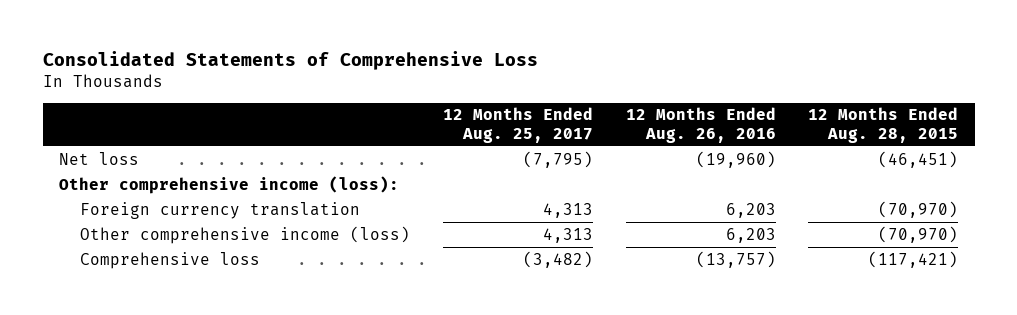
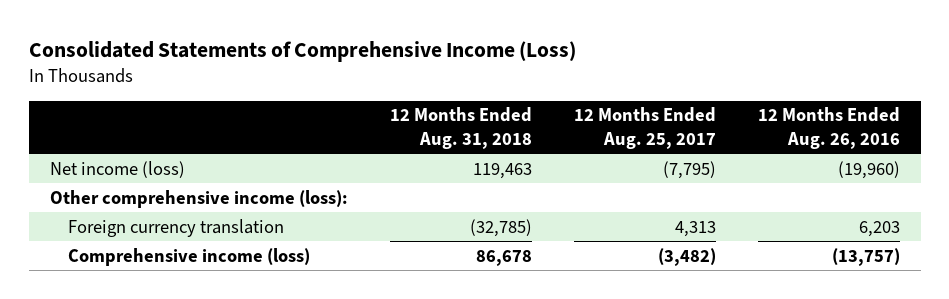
- Consolidated Statements of Comprehensive Loss
+ Consolidated Statements of Comprehensive Income (Loss)
- | 12 Months Ended Aug. 25, 2017 | 12 Months Ended Aug. 26, 2016 | 12 Months Ended Aug. 28, 2015
+ | 12 Months Ended Aug. 31, 2018 | 12 Months Ended Aug. 25, 2017 | 12 Months Ended Aug. 26, 2016
- Net loss | (7,795) | (19,960) | (46,451)
+ Net income (loss) | 119,463 | (7,795) | (19,960)
- Other comprehensive income (loss) | 4,313 | 6,203 | (70,970)
- Comprehensive loss | (3,482) | (13,757) | (117,421)
+ Comprehensive income (loss) | 86,678 | (3,482) | (13,757)

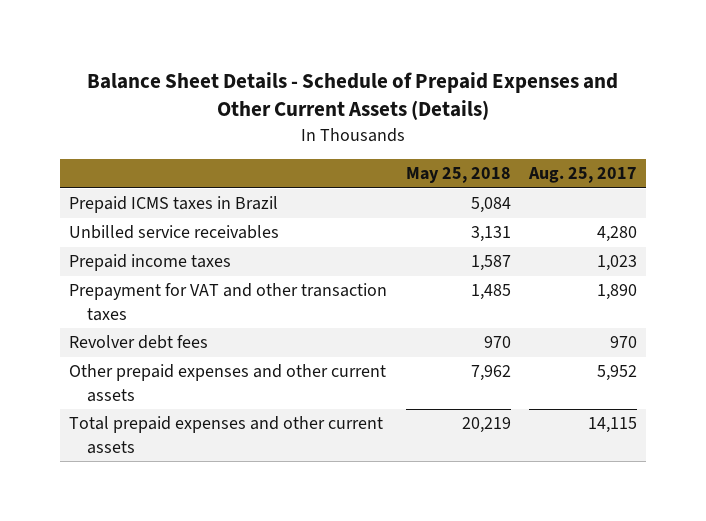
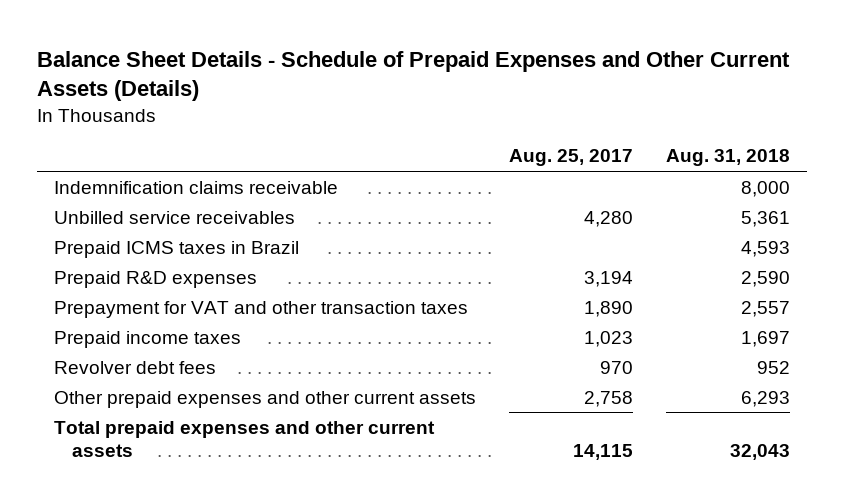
- | May 25, 2018 | Aug. 25, 2017
+ | Aug. 25, 2017 | Aug. 31, 2018
+ Indemnification claims receivable | | 8,000
moved down: Prepaid ICMS taxes in Brazil | | 4,593
+ Prepaid R&D expenses | 3,194 | 2,590
moved down: Prepaid income taxes | 1,023 | 1,697
- Other prepaid expenses and other current assets | 7,962 | 5,952
+ Other prepaid expenses and other current assets | 2,758 | 6,293

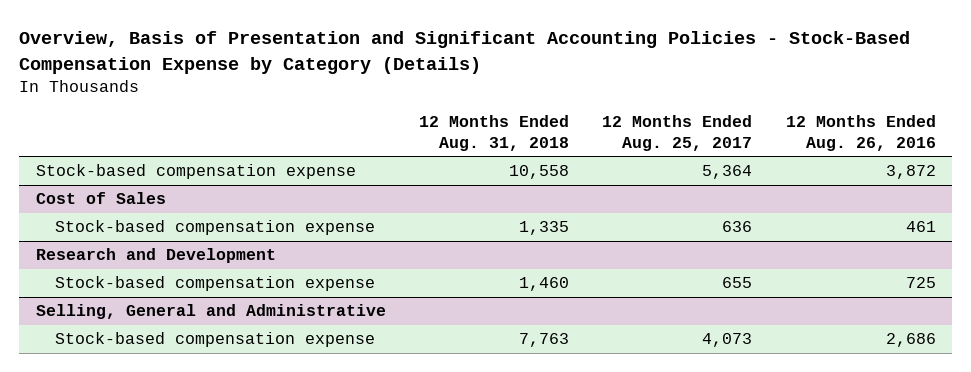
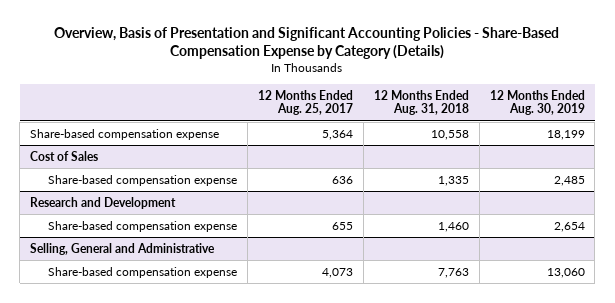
- Overview, Basis of Presentation and Significant Accounting Policies - Stock-Based Compensation Expense by Category (Details)
+ Overview, Basis of Presentation and Significant Accounting Policies - Share-Based Compensation Expense by Category (Details)
- | 12 Months Ended Aug. 31, 2018 | 12 Months Ended Aug. 25, 2017 | 12 Months Ended Aug. 26, 2016
+ | 12 Months Ended Aug. 25, 2017 | 12 Months Ended Aug. 31, 2018 | 12 Months Ended Aug. 30, 2019
- Stock-based compensation expense | 10,558 | 5,364 | 3,872
+ Share-based compensation expense | 5,364 | 10,558 | 18,199
@ Cost of Sales
- Stock-based compensation expense | 1,335 | 636 | 461
+ Share-based compensation expense | 636 | 1,335 | 2,485
@ Research and Development
- Stock-based compensation expense | 1,460 | 655 | 725
+ Share-based compensation expense | 655 | 1,460 | 2,654
@ Selling, General and Administrative
- Stock-based compensation expense | 7,763 | 4,073 | 2,686
+ Share-based compensation expense | 4,073 | 7,763 | 13,060

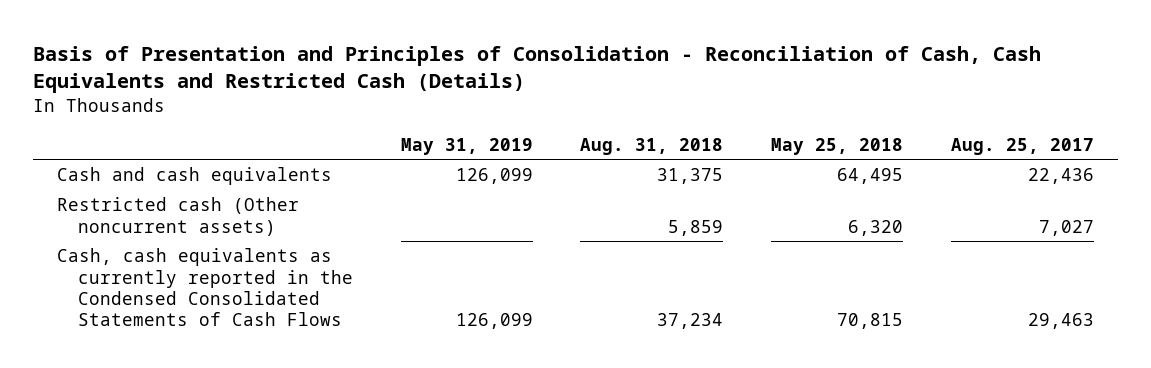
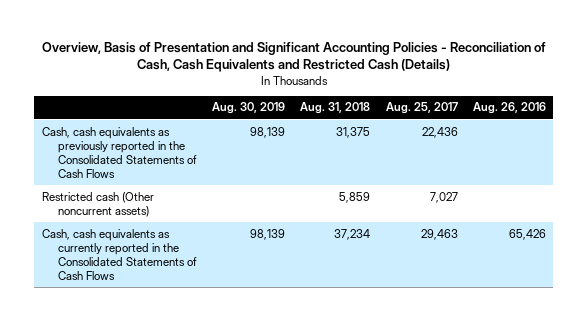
- Basis of Presentation and Principles of Consolidation - Reconciliation of Cash, Cash Equivalents and Restricted Cash (Details)
+ Overview, Basis of Presentation and Significant Accounting Policies - Reconciliation of Cash, Cash Equivalents and Restricted Cash (Details)
- | May 31, 2019 | Aug. 31, 2018 | May 25, 2018 | Aug. 25, 2017
+ | Aug. 30, 2019 | Aug. 31, 2018 | Aug. 25, 2017 | Aug. 26, 2016
- Cash and cash equivalents | 126,099 | 31,375 | 64,495 | 22,436
+ Cash, cash equivalents as previously reported in the Consolidated Statements of Cash Flows | 98,139 | 31,375 | 22,436 |
- Cash, cash equivalents as currently reported in the Condensed Consolidated Statements of Cash Flows | 126,099 | 37,234 | 70,815 | 29,463
+ Cash, cash equivalents as currently reported in the Consolidated Statements of Cash Flows | 98,139 | 37,234 | 29,463 | 65,426

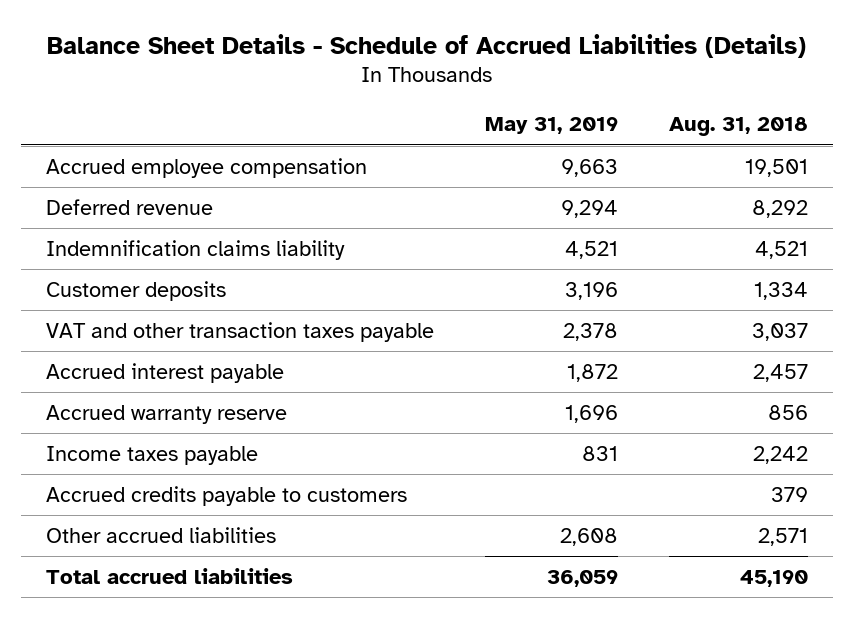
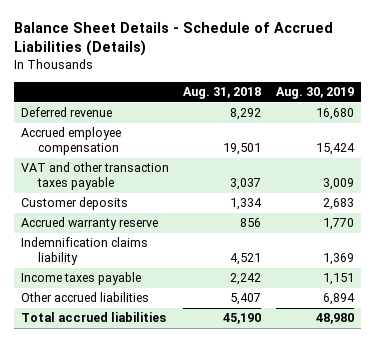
- | May 31, 2019 | Aug. 31, 2018
+ | Aug. 31, 2018 | Aug. 30, 2019
moved down: Accrued employee compensation | 19,501 | 15,424
- Accrued interest payable | 1,872 | 2,457
moved down: Customer deposits | 1,334 | 2,683
moved down: Indemnification claims liability | 4,521 | 1,369
- Accrued credits payable to customers | | 379
- Other accrued liabilities | 2,608 | 2,571
+ Other accrued liabilities | 5,407 | 6,894

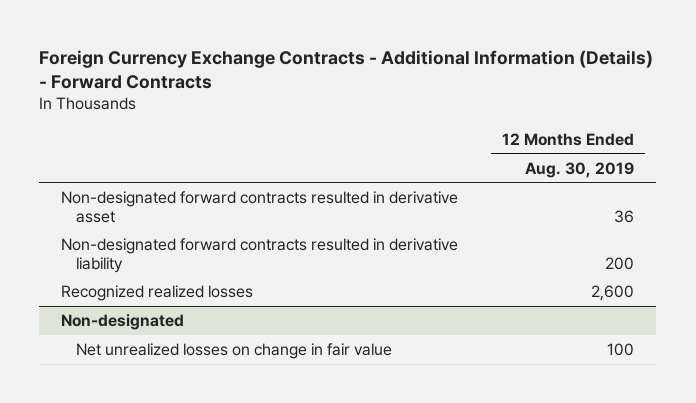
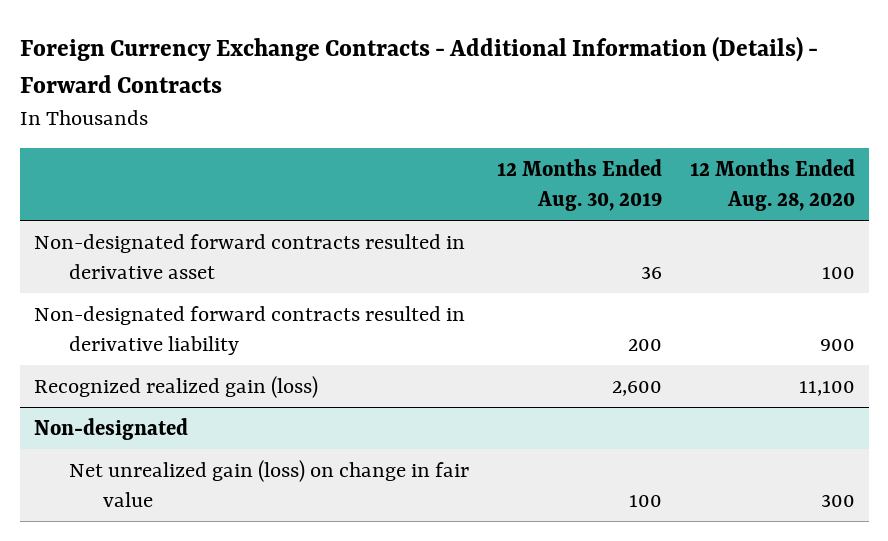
- | 12 Months Ended Aug. 30, 2019
+ | 12 Months Ended Aug. 30, 2019 | 12 Months Ended Aug. 28, 2020
- Recognized realized losses | 2,600
+ Recognized realized gain (loss) | 2,600 | 11,100
@ Non-designated
- Net unrealized losses on change in fair value | 100
+ Net unrealized gain (loss) on change in fair value | 100 | 300

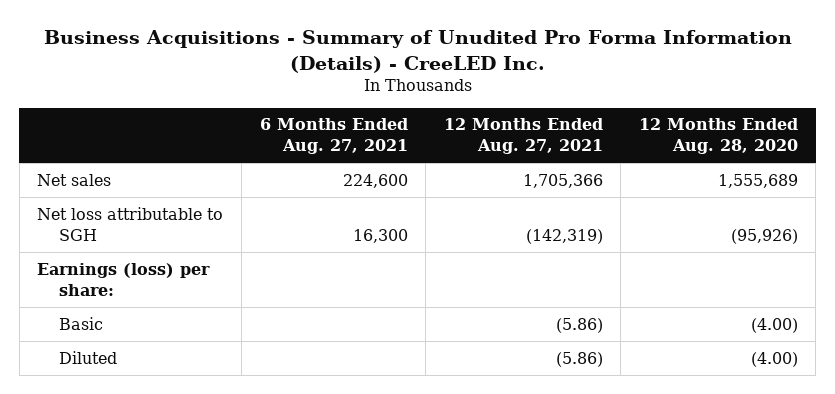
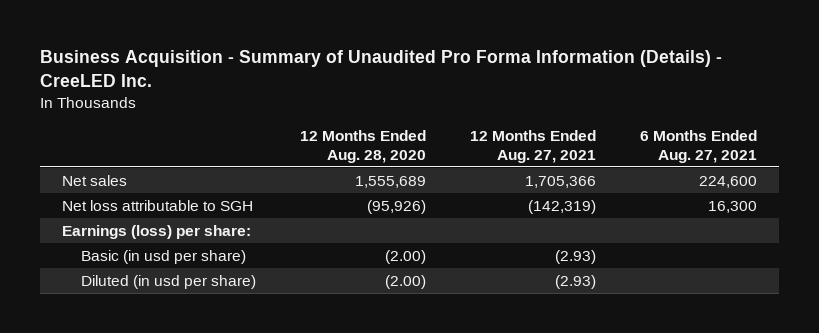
- Business Acquisitions - Summary of Unudited Pro Forma Information (Details) - CreeLED Inc.
+ Business Acquisition - Summary of Unaudited Pro Forma Information (Details) - CreeLED Inc.
- | 6 Months Ended Aug. 27, 2021 | 12 Months Ended Aug. 27, 2021 | 12 Months Ended Aug. 28, 2020
+ | 12 Months Ended Aug. 28, 2020 | 12 Months Ended Aug. 27, 2021 | 6 Months Ended Aug. 27, 2021
- Basic | | (5.86) | (4.00)
- Diluted | | (5.86) | (4.00)
+ Basic (in usd per share) | (2.00) | (2.93) |
+ Diluted (in usd per share) | (2.00) | (2.93) |

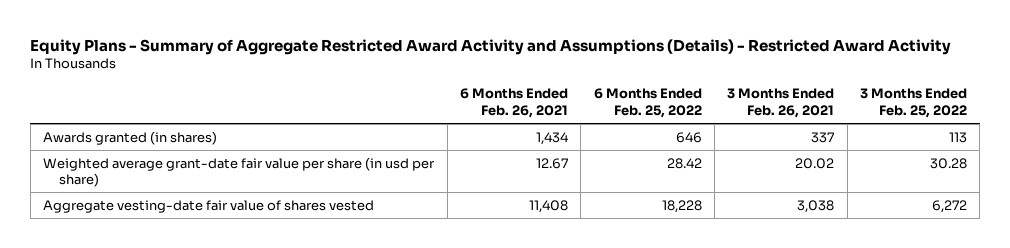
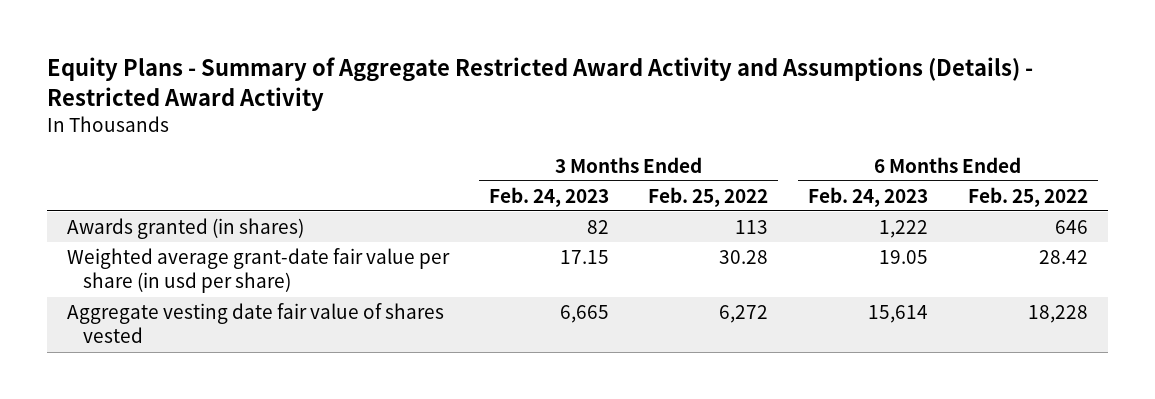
- | 6 Months Ended Feb. 26, 2021 | 6 Months Ended Feb. 25, 2022 | 3 Months Ended Feb. 26, 2021 | 3 Months Ended Feb. 25, 2022
+ | 3 Months Ended Feb. 24, 2023 | 3 Months Ended Feb. 25, 2022 | 6 Months Ended Feb. 24, 2023 | 6 Months Ended Feb. 25, 2022
- Aggregate vesting-date fair value of shares vested | 11,408 | 18,228 | 3,038 | 6,272
+ Aggregate vesting date fair value of shares vested | 6,665 | 6,272 | 15,614 | 18,228

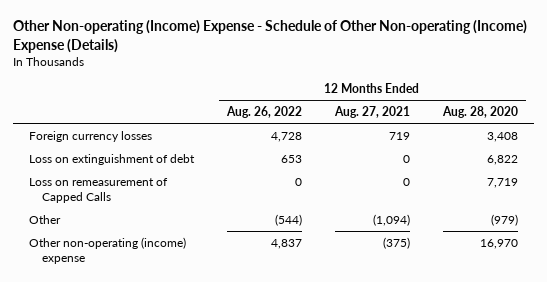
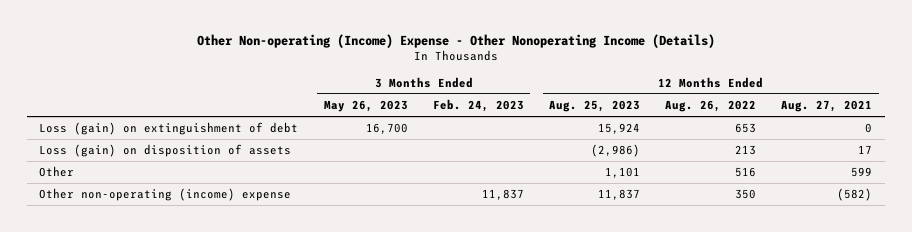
- Other Non-operating (Income) Expense - Schedule of Other Non-operating (Income) Expense (Details)
+ Other Non-operating (Income) Expense - Other Nonoperating Income (Details)
- | 12 Months Ended Aug. 26, 2022 | 12 Months Ended Aug. 27, 2021 | 12 Months Ended Aug. 28, 2020
+ | 3 Months Ended May 26, 2023 | 3 Months Ended Feb. 24, 2023 | 12 Months Ended Aug. 25, 2023 | 12 Months Ended Aug. 26, 2022 | 12 Months Ended Aug. 27, 2021
- Foreign currency losses | 4,728 | 719 | 3,408
- Loss on extinguishment of debt | 653 | 0 | 6,822
- Loss on remeasurement of Capped Calls | 0 | 0 | 7,719
- Other | (544) | (1,094) | (979)
- Other non-operating (income) expense | 4,837 | (375) | 16,970
+ Loss (gain) on extinguishment of debt | 16,700 | | 15,924 | 653 | 0
+ Loss (gain) on disposition of assets | | | (2,986) | 213 | 17
+ Other | | | 1,101 | 516 | 599
+ Other non-operating (income) expense | | 11,837 | 11,837 | 350 | (582)

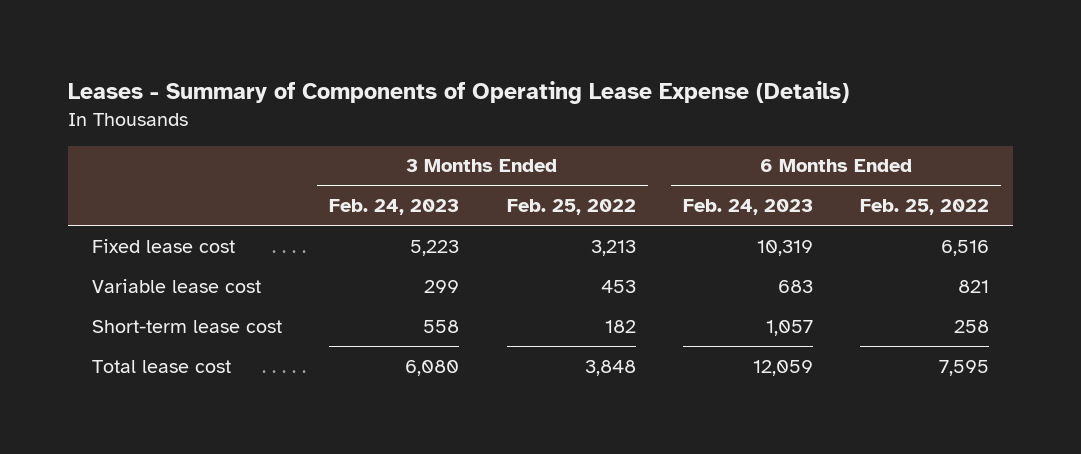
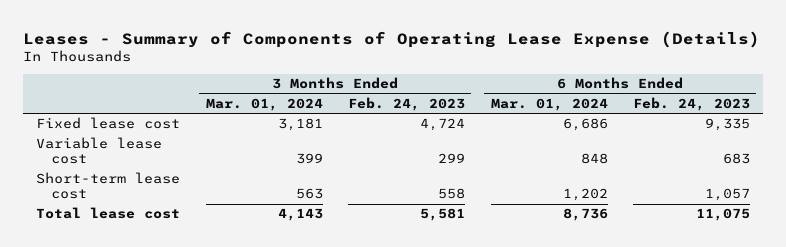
- | 3 Months Ended Feb. 24, 2023 | 3 Months Ended Feb. 25, 2022 | 6 Months Ended Feb. 24, 2023 | 6 Months Ended Feb. 25, 2022
+ | 3 Months Ended Mar. 01, 2024 | 3 Months Ended Feb. 24, 2023 | 6 Months Ended Mar. 01, 2024 | 6 Months Ended Feb. 24, 2023
- Fixed lease cost | 5,223 | 3,213 | 10,319 | 6,516
+ Fixed lease cost | 3,181 | 4,724 | 6,686 | 9,335
- Total lease cost | 6,080 | 3,848 | 12,059 | 7,595
+ Total lease cost | 4,143 | 5,581 | 8,736 | 11,075

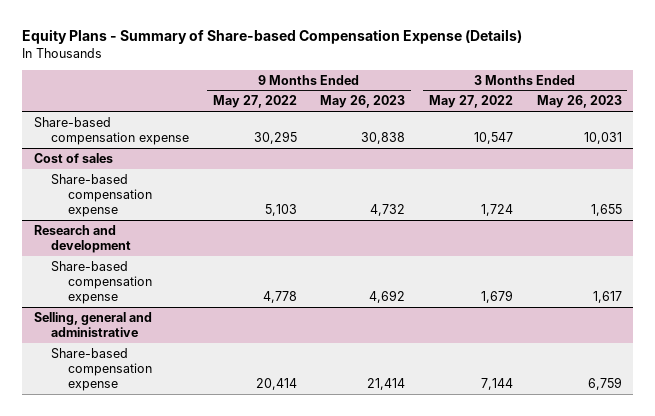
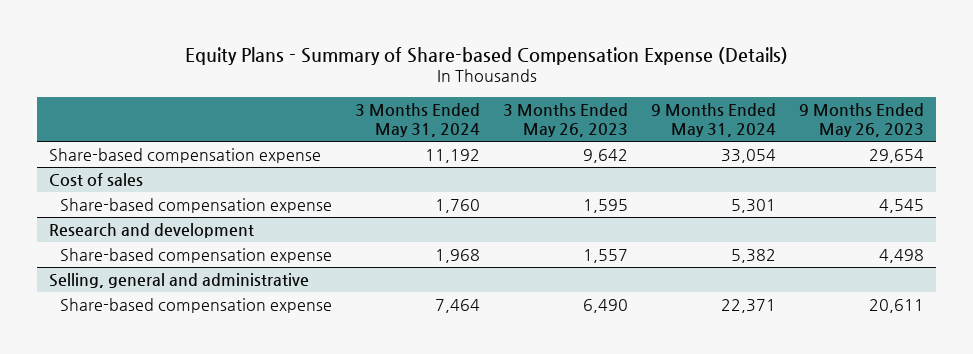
- | 9 Months Ended May 27, 2022 | 9 Months Ended May 26, 2023 | 3 Months Ended May 27, 2022 | 3 Months Ended May 26, 2023
+ | 3 Months Ended May 31, 2024 | 3 Months Ended May 26, 2023 | 9 Months Ended May 31, 2024 | 9 Months Ended May 26, 2023
- Share-based compensation expense | 30,295 | 30,838 | 10,547 | 10,031
+ Share-based compensation expense | 11,192 | 9,642 | 33,054 | 29,654
@ Cost of sales
- Share-based compensation expense | 5,103 | 4,732 | 1,724 | 1,655
+ Share-based compensation expense | 1,760 | 1,595 | 5,301 | 4,545
@ Research and development
- Share-based compensation expense | 4,778 | 4,692 | 1,679 | 1,617
+ Share-based compensation expense | 1,968 | 1,557 | 5,382 | 4,498
@ Selling, general and administrative
- Share-based compensation expense | 20,414 | 21,414 | 7,144 | 6,759
+ Share-based compensation expense | 7,464 | 6,490 | 22,371 | 20,611

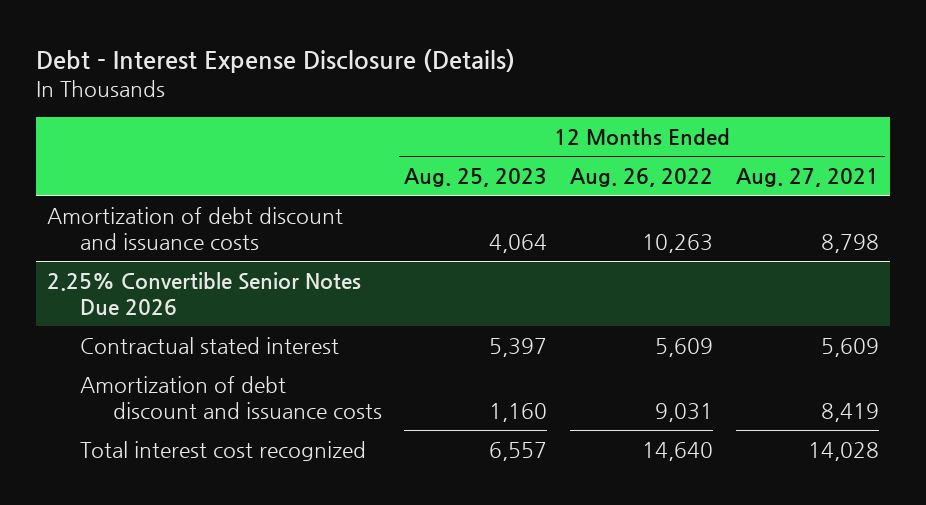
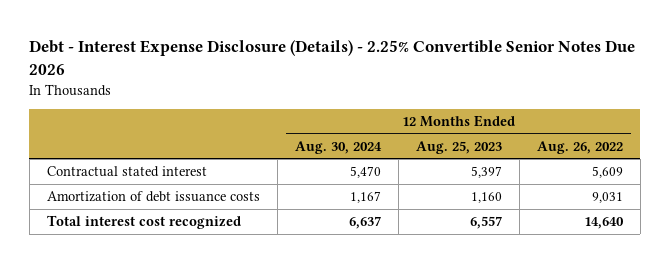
- Debt - Interest Expense Disclosure (Details)
+ Debt - Interest Expense Disclosure (Details) - 2.25% Convertible Senior Notes Due 2026
- | 12 Months Ended Aug. 25, 2023 | 12 Months Ended Aug. 26, 2022 | 12 Months Ended Aug. 27, 2021
+ | 12 Months Ended Aug. 30, 2024 | 12 Months Ended Aug. 25, 2023 | 12 Months Ended Aug. 26, 2022
- Amortization of debt discount and issuance costs | 4,064 | 10,263 | 8,798
- 2.25% Convertible Senior Notes Due 2026
- Amortization of debt discount and issuance costs | 1,160 | 9,031 | 8,419
+ Amortization of debt issuance costs | 1,167 | 1,160 | 9,031

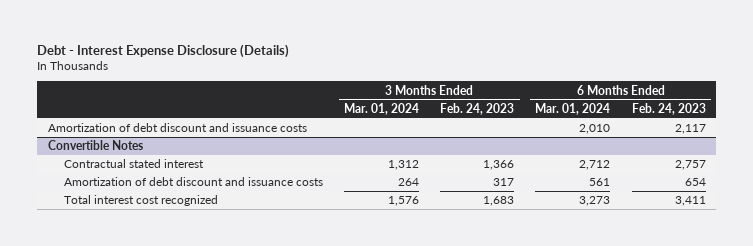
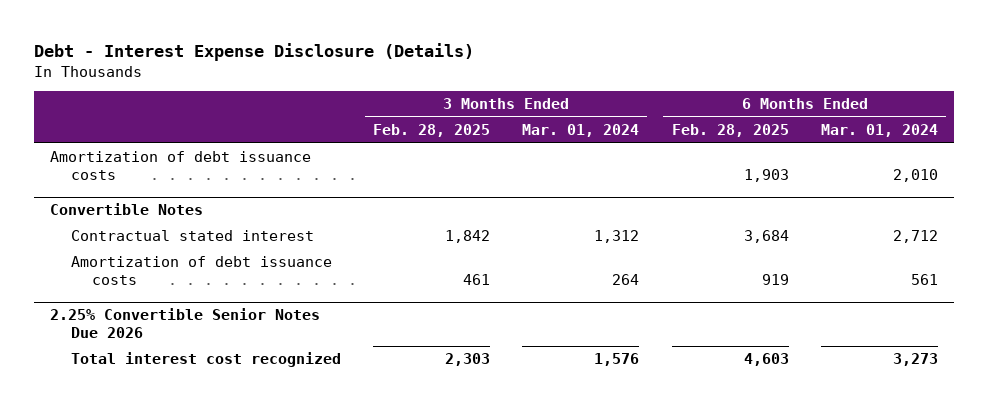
- | 3 Months Ended Mar. 01, 2024 | 3 Months Ended Feb. 24, 2023 | 6 Months Ended Mar. 01, 2024 | 6 Months Ended Feb. 24, 2023
+ | 3 Months Ended Feb. 28, 2025 | 3 Months Ended Mar. 01, 2024 | 6 Months Ended Feb. 28, 2025 | 6 Months Ended Mar. 01, 2024
- Amortization of debt discount and issuance costs | | | 2,010 | 2,117
+ Amortization of debt issuance costs | | | 1,903 | 2,010
@ Convertible Notes
- Amortization of debt discount and issuance costs | 264 | 317 | 561 | 654
+ Amortization of debt issuance costs | 461 | 264 | 919 | 561
+ 2.25% Convertible Senior Notes Due 2026

